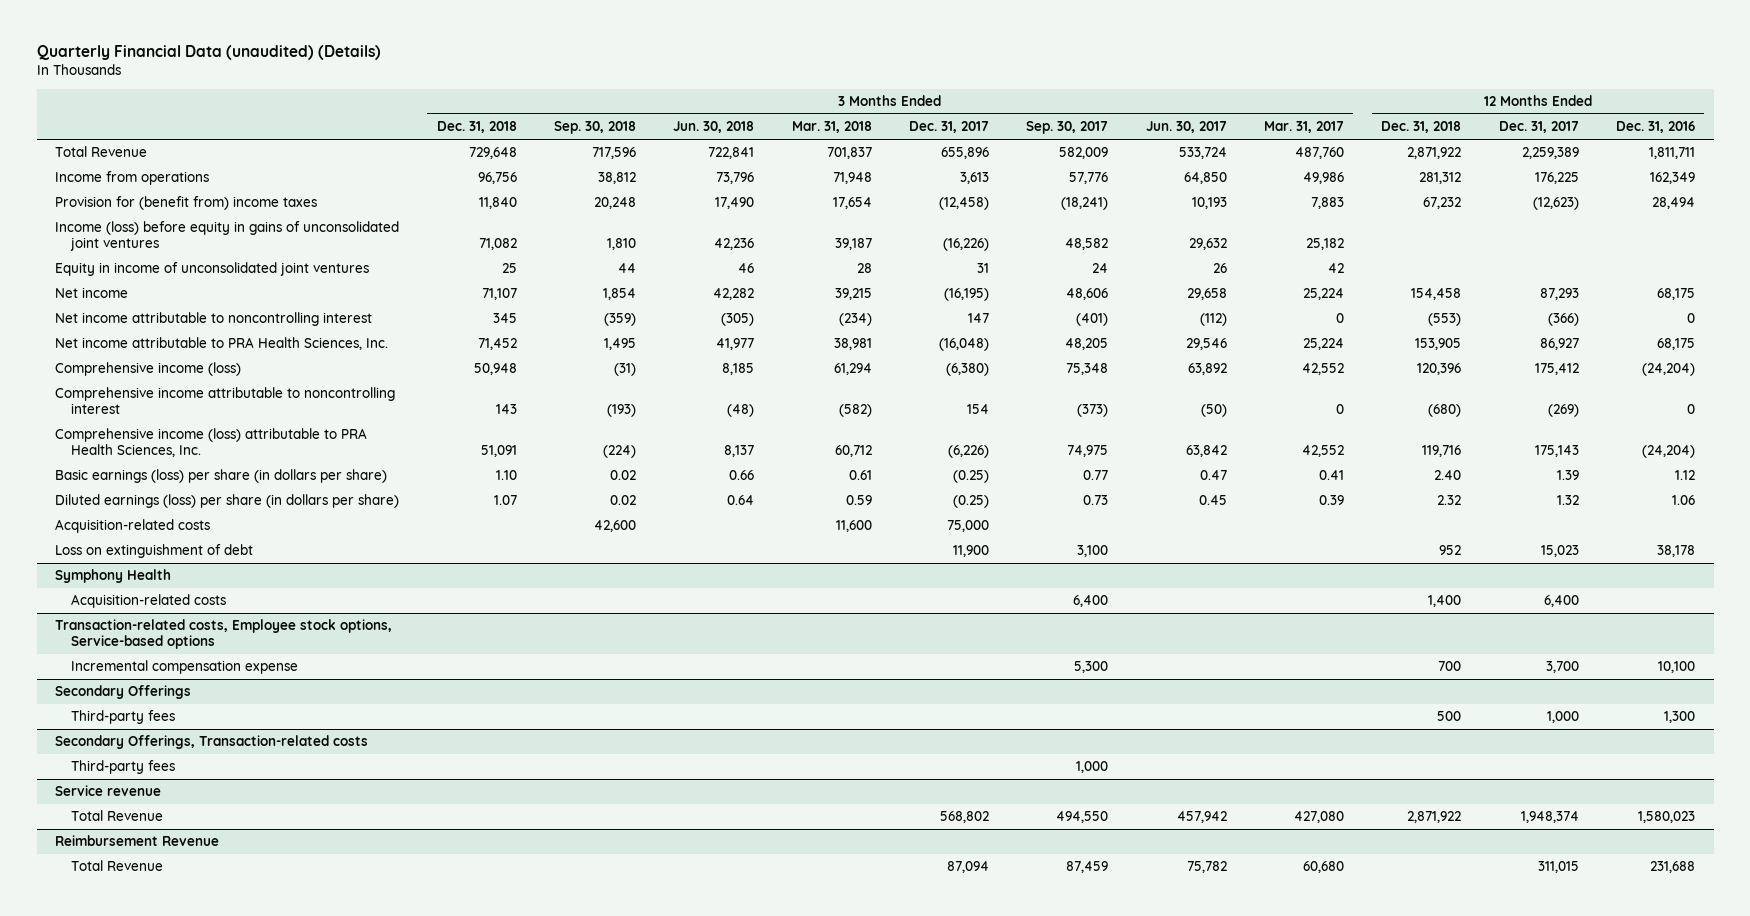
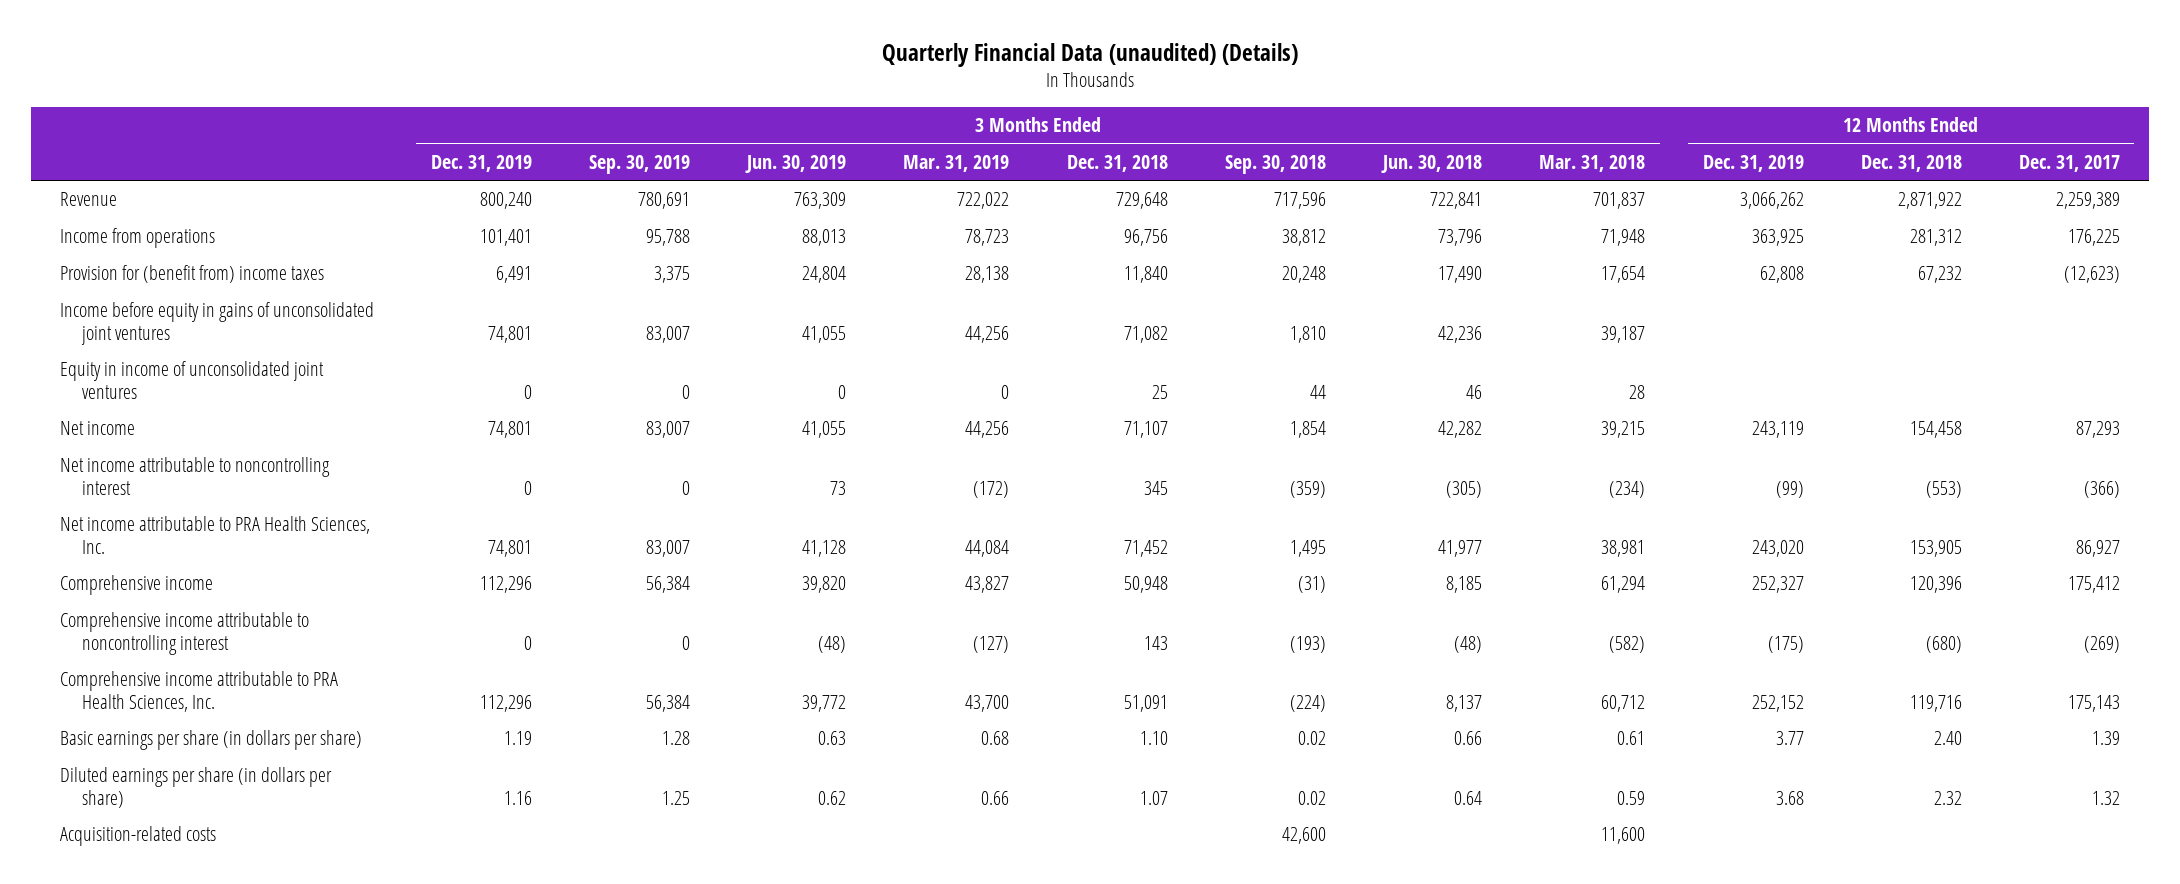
- | 3 Months Ended Dec. 31, 2018 | 3 Months Ended Sep. 30, 2018 | 3 Months Ended Jun. 30, 2018 | 3 Months Ended Mar. 31, 2018 | 3 Months Ended Dec. 31, 2017 | 3 Months Ended Sep. 30, 2017 | 3 Months Ended Jun. 30, 2017 | 3 Months Ended Mar. 31, 2017 | 12 Months Ended Dec. 31, 2018 | 12 Months Ended Dec. 31, 2017 | 12 Months Ended Dec. 31, 2016
+ | 3 Months Ended Dec. 31, 2019 | 3 Months Ended Sep. 30, 2019 | 3 Months Ended Jun. 30, 2019 | 3 Months Ended Mar. 31, 2019 | 3 Months Ended Dec. 31, 2018 | 3 Months Ended Sep. 30, 2018 | 3 Months Ended Jun. 30, 2018 | 3 Months Ended Mar. 31, 2018 | 12 Months Ended Dec. 31, 2019 | 12 Months Ended Dec. 31, 2018 | 12 Months Ended Dec. 31, 2017
- Total Revenue | 729,648 | 717,596 | 722,841 | 701,837 | 655,896 | 582,009 | 533,724 | 487,760 | 2,871,922 | 2,259,389 | 1,811,711
+ Revenue | 800,240 | 780,691 | 763,309 | 722,022 | 729,648 | 717,596 | 722,841 | 701,837 | 3,066,262 | 2,871,922 | 2,259,389
- Income (loss) before equity in gains of unconsolidated joint ventures | 71,082 | 1,810 | 42,236 | 39,187 | (16,226) | 48,582 | 29,632 | 25,182 | | |
+ Income before equity in gains of unconsolidated joint ventures | 74,801 | 83,007 | 41,055 | 44,256 | 71,082 | 1,810 | 42,236 | 39,187 | | |
- Comprehensive income (loss) | 50,948 | (31) | 8,185 | 61,294 | (6,380) | 75,348 | 63,892 | 42,552 | 120,396 | 175,412 | (24,204)
+ Comprehensive income | 112,296 | 56,384 | 39,820 | 43,827 | 50,948 | (31) | 8,185 | 61,294 | 252,327 | 120,396 | 175,412
- Comprehensive income (loss) attributable to PRA Health Sciences, Inc. | 51,091 | (224) | 8,137 | 60,712 | (6,226) | 74,975 | 63,842 | 42,552 | 119,716 | 175,143 | (24,204)
- Basic earnings (loss) per share (in dollars per share) | 1.10 | 0.02 | 0.66 | 0.61 | (0.25) | 0.77 | 0.47 | 0.41 | 2.40 | 1.39 | 1.12
- Diluted earnings (loss) per share (in dollars per share) | 1.07 | 0.02 | 0.64 | 0.59 | (0.25) | 0.73 | 0.45 | 0.39 | 2.32 | 1.32 | 1.06
+ Comprehensive income attributable to PRA Health Sciences, Inc. | 112,296 | 56,384 | 39,772 | 43,700 | 51,091 | (224) | 8,137 | 60,712 | 252,152 | 119,716 | 175,143
+ Basic earnings per share (in dollars per share) | 1.19 | 1.28 | 0.63 | 0.68 | 1.10 | 0.02 | 0.66 | 0.61 | 3.77 | 2.40 | 1.39
+ Diluted earnings per share (in dollars per share) | 1.16 | 1.25 | 0.62 | 0.66 | 1.07 | 0.02 | 0.64 | 0.59 | 3.68 | 2.32 | 1.32
- Loss on extinguishment of debt | | | | | 11,900 | 3,100 | | | 952 | 15,023 | 38,178
- Symphony Health
- Acquisition-related costs | | | | | | 6,400 | | | 1,400 | 6,400 |
- Transaction-related costs, Employee stock options, Service-based options
- Incremental compensation expense | | | | | | 5,300 | | | 700 | 3,700 | 10,100
- Secondary Offerings
- Third-party fees | | | | | | | | | 500 | 1,000 | 1,300
- Secondary Offerings, Transaction-related costs
- Third-party fees | | | | | | 1,000 | | | | |
- Service revenue
- Total Revenue | | | | | 568,802 | 494,550 | 457,942 | 427,080 | 2,871,922 | 1,948,374 | 1,580,023
- Reimbursement Revenue
- Total Revenue | | | | | 87,094 | 87,459 | 75,782 | 60,680 | | 311,015 | 231,688

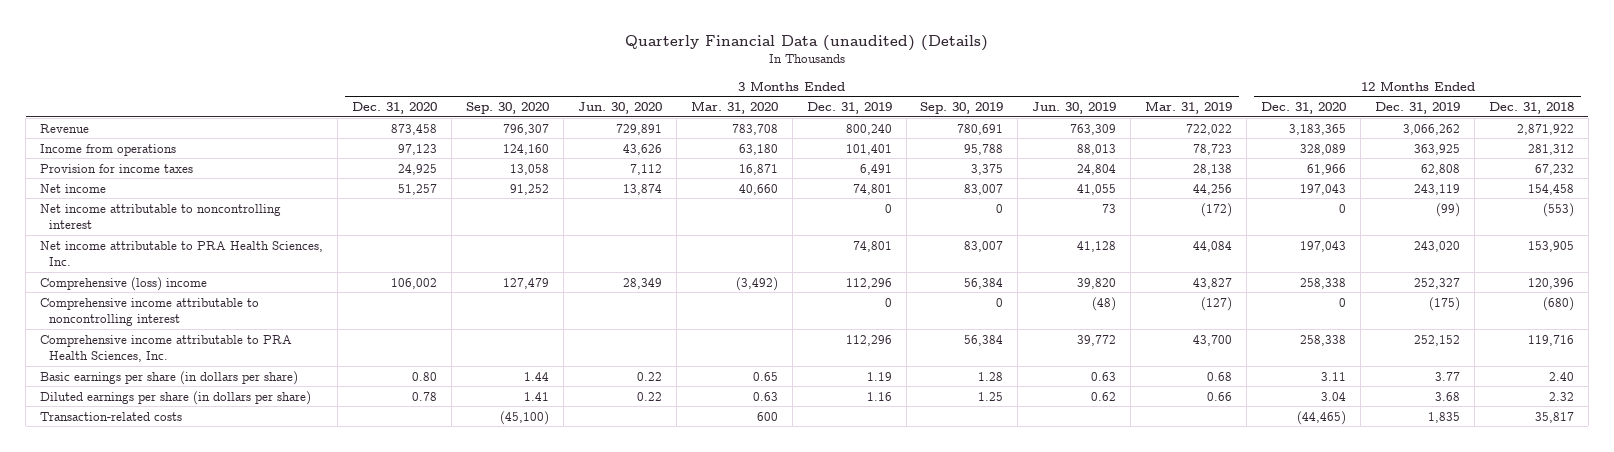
- | 3 Months Ended Dec. 31, 2019 | 3 Months Ended Sep. 30, 2019 | 3 Months Ended Jun. 30, 2019 | 3 Months Ended Mar. 31, 2019 | 3 Months Ended Dec. 31, 2018 | 3 Months Ended Sep. 30, 2018 | 3 Months Ended Jun. 30, 2018 | 3 Months Ended Mar. 31, 2018 | 12 Months Ended Dec. 31, 2019 | 12 Months Ended Dec. 31, 2018 | 12 Months Ended Dec. 31, 2017
+ | 3 Months Ended Dec. 31, 2020 | 3 Months Ended Sep. 30, 2020 | 3 Months Ended Jun. 30, 2020 | 3 Months Ended Mar. 31, 2020 | 3 Months Ended Dec. 31, 2019 | 3 Months Ended Sep. 30, 2019 | 3 Months Ended Jun. 30, 2019 | 3 Months Ended Mar. 31, 2019 | 12 Months Ended Dec. 31, 2020 | 12 Months Ended Dec. 31, 2019 | 12 Months Ended Dec. 31, 2018
- Provision for (benefit from) income taxes | 6,491 | 3,375 | 24,804 | 28,138 | 11,840 | 20,248 | 17,490 | 17,654 | 62,808 | 67,232 | (12,623)
- Income before equity in gains of unconsolidated joint ventures | 74,801 | 83,007 | 41,055 | 44,256 | 71,082 | 1,810 | 42,236 | 39,187 | | |
- Equity in income of unconsolidated joint ventures | 0 | 0 | 0 | 0 | 25 | 44 | 46 | 28 | | |
+ Provision for income taxes | 24,925 | 13,058 | 7,112 | 16,871 | 6,491 | 3,375 | 24,804 | 28,138 | 61,966 | 62,808 | 67,232
- Comprehensive income | 112,296 | 56,384 | 39,820 | 43,827 | 50,948 | (31) | 8,185 | 61,294 | 252,327 | 120,396 | 175,412
+ Comprehensive (loss) income | 106,002 | 127,479 | 28,349 | (3,492) | 112,296 | 56,384 | 39,820 | 43,827 | 258,338 | 252,327 | 120,396
- Acquisition-related costs | | | | | | 42,600 | | 11,600 | | |
+ Transaction-related costs | | (45,100) | | 600 | | | | | (44,465) | 1,835 | 35,817

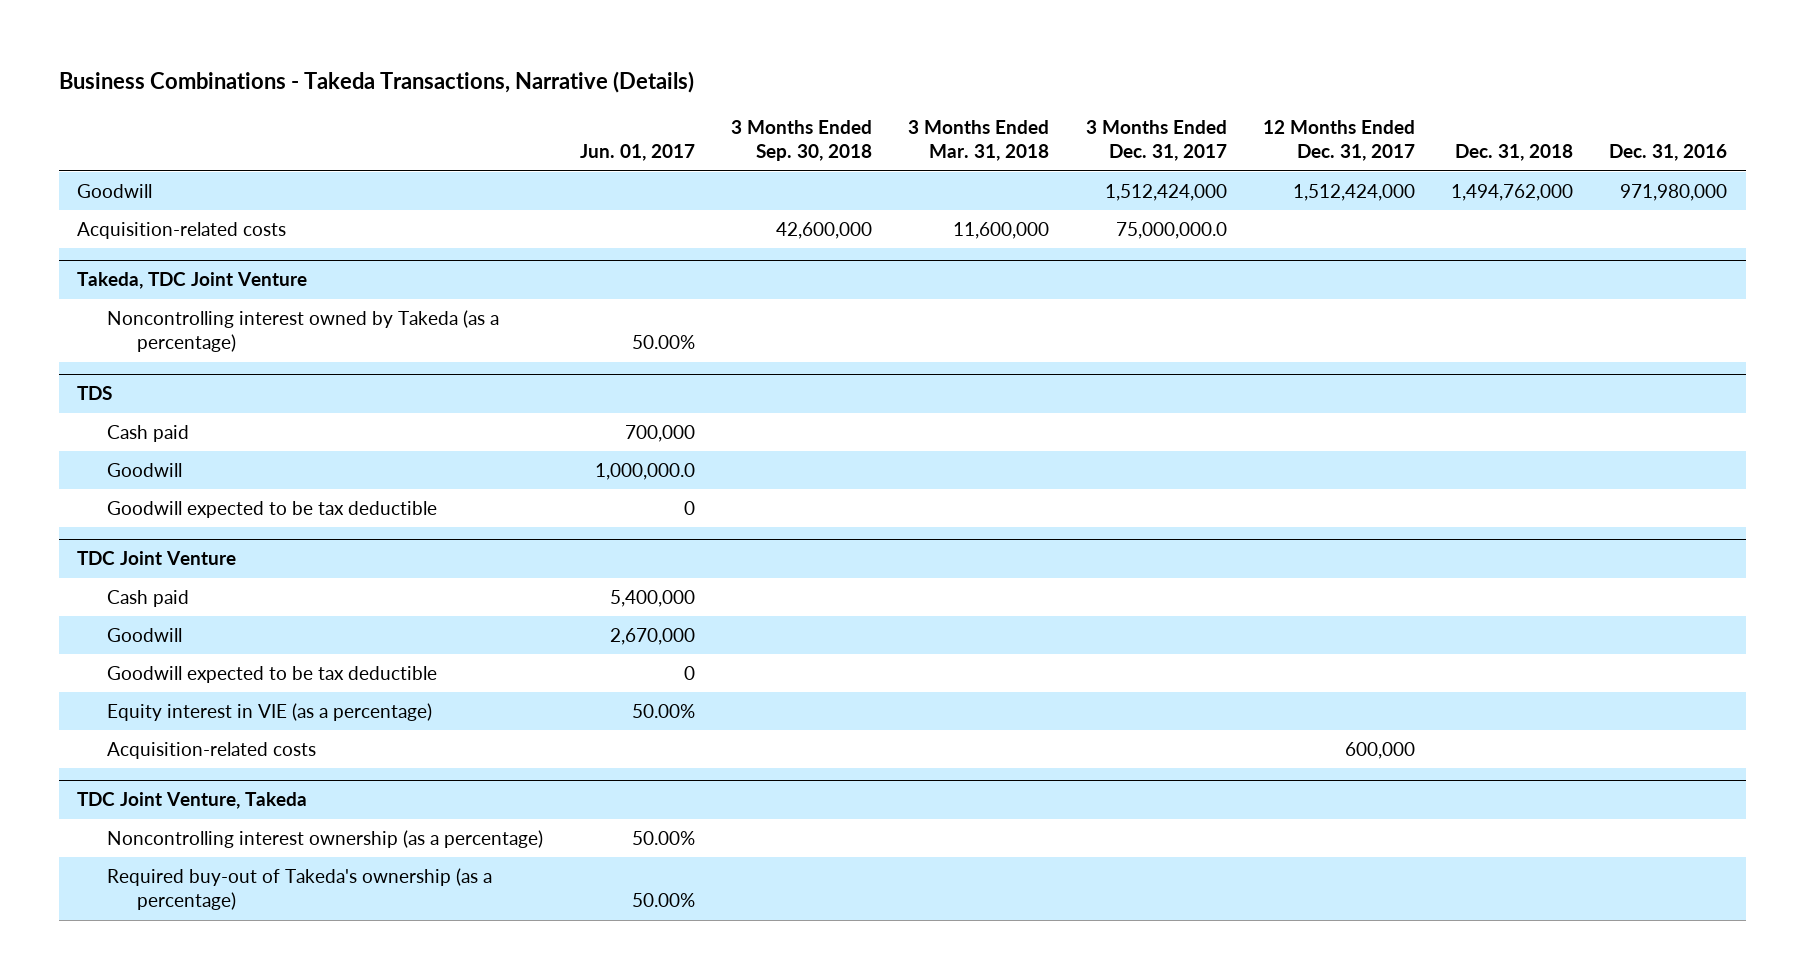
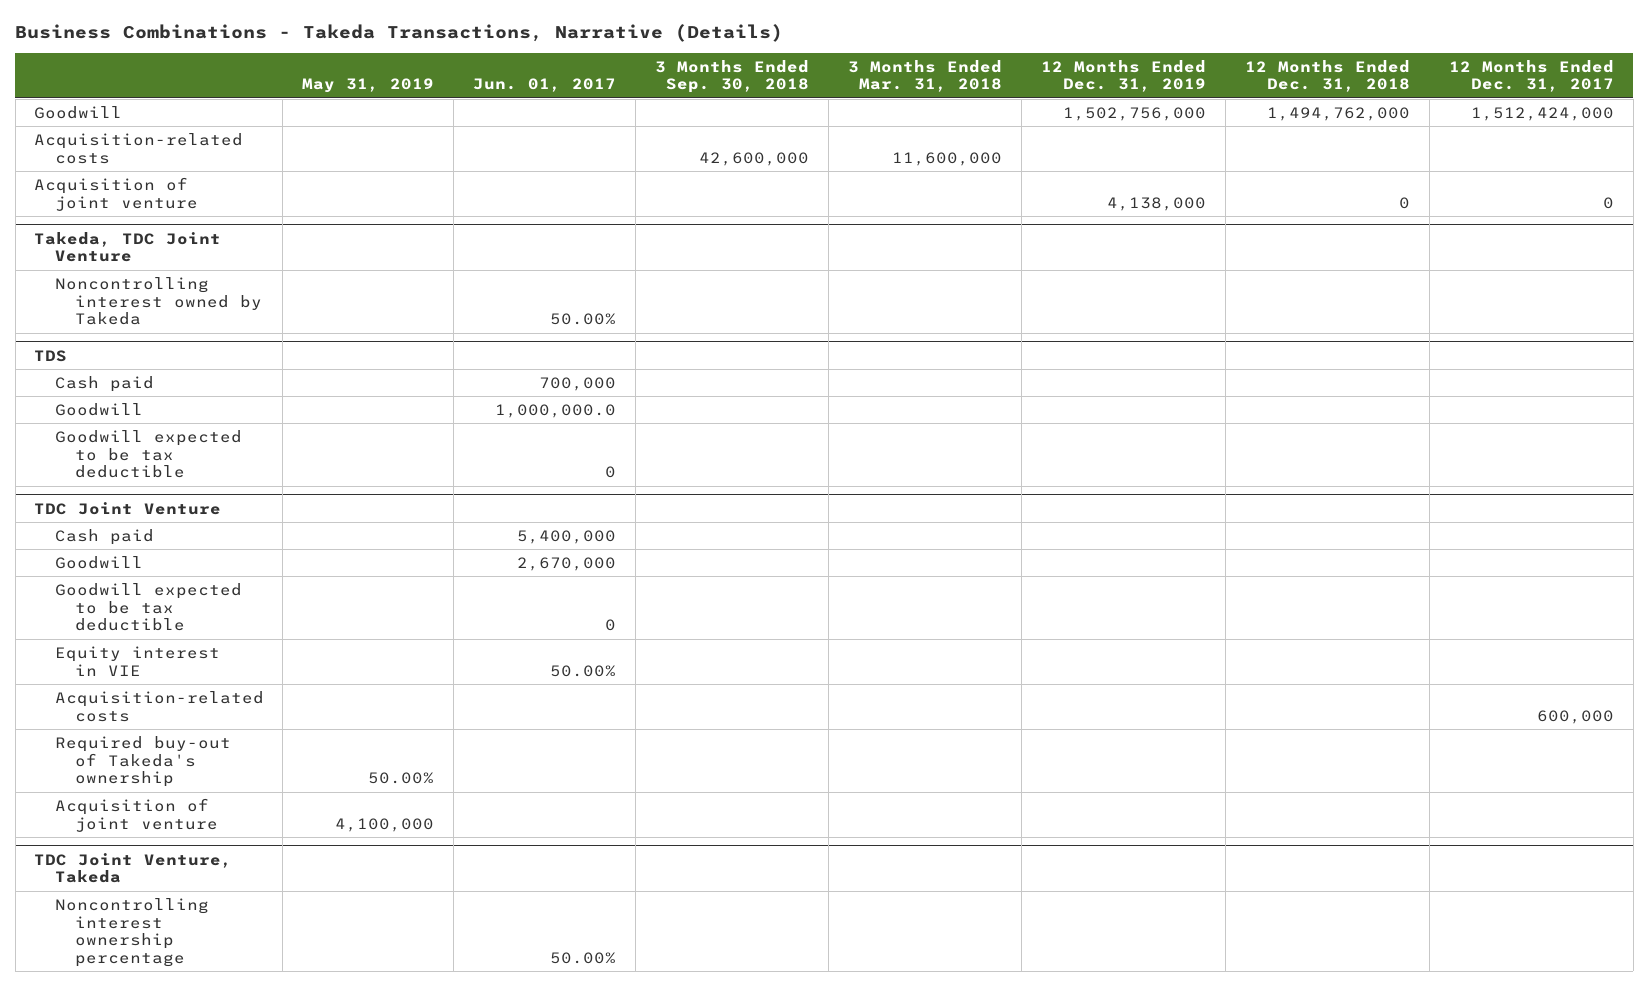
- | Jun. 01, 2017 | 3 Months Ended Sep. 30, 2018 | 3 Months Ended Mar. 31, 2018 | 3 Months Ended Dec. 31, 2017 | 12 Months Ended Dec. 31, 2017 | Dec. 31, 2018 | Dec. 31, 2016
+ | May 31, 2019 | Jun. 01, 2017 | 3 Months Ended Sep. 30, 2018 | 3 Months Ended Mar. 31, 2018 | 12 Months Ended Dec. 31, 2019 | 12 Months Ended Dec. 31, 2018 | 12 Months Ended Dec. 31, 2017
+ Acquisition of joint venture | | | | | 4,138,000 | 0 | 0
@ Takeda, TDC Joint Venture
- Noncontrolling interest owned by Takeda (as a percentage) | 50.00% | | | | | |
+ Noncontrolling interest owned by Takeda | | 50.00% | | | | |
@ TDC Joint Venture
- Equity interest in VIE (as a percentage) | 50.00% | | | | | |
+ Equity interest in VIE | | 50.00% | | | | |
+ Required buy-out of Takeda's ownership | 50.00% | | | | | |
+ Acquisition of joint venture | 4,100,000 | | | | | |
@ TDC Joint Venture, Takeda
- Noncontrolling interest ownership (as a percentage) | 50.00% | | | | | |
- Required buy-out of Takeda's ownership (as a percentage) | 50.00% | | | | | |
+ Noncontrolling interest ownership percentage | | 50.00% | | | | |

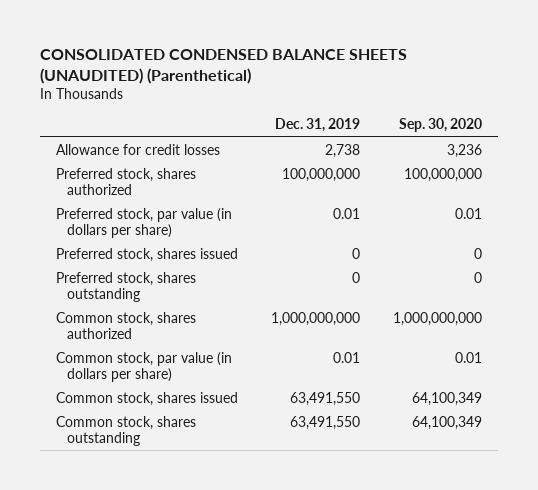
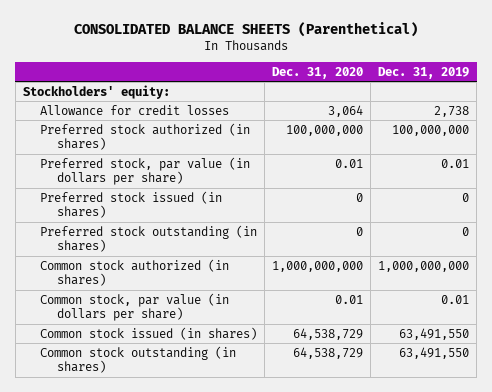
- CONSOLIDATED CONDENSED BALANCE SHEETS (UNAUDITED) (Parenthetical)
+ CONSOLIDATED BALANCE SHEETS (Parenthetical)
- | Dec. 31, 2019 | Sep. 30, 2020
+ | Dec. 31, 2020 | Dec. 31, 2019
+ Stockholders' equity:
- Preferred stock, shares authorized | 100,000,000 | 100,000,000
+ Preferred stock authorized (in shares) | 100,000,000 | 100,000,000
- Preferred stock, shares issued | 0 | 0
- Preferred stock, shares outstanding | 0 | 0
- Common stock, shares authorized | 1,000,000,000 | 1,000,000,000
+ Preferred stock issued (in shares) | 0 | 0
+ Preferred stock outstanding (in shares) | 0 | 0
+ Common stock authorized (in shares) | 1,000,000,000 | 1,000,000,000
- Common stock, shares issued | 63,491,550 | 64,100,349
- Common stock, shares outstanding | 63,491,550 | 64,100,349
+ Common stock issued (in shares) | 64,538,729 | 63,491,550
+ Common stock outstanding (in shares) | 64,538,729 | 63,491,550

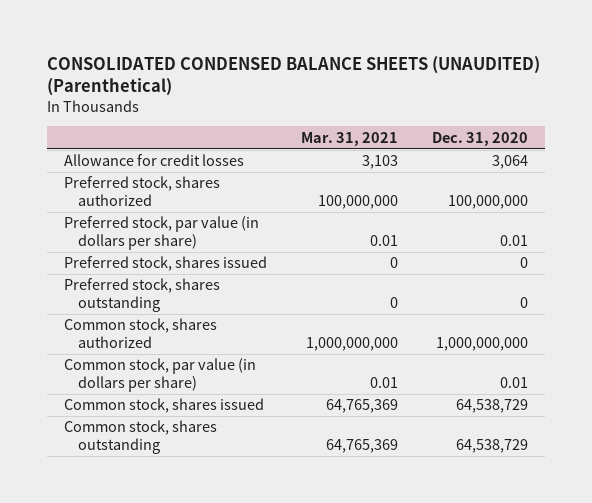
- CONSOLIDATED BALANCE SHEETS (Parenthetical)
+ CONSOLIDATED CONDENSED BALANCE SHEETS (UNAUDITED) (Parenthetical)
- | Dec. 31, 2020 | Dec. 31, 2019
+ | Mar. 31, 2021 | Dec. 31, 2020
- Stockholders' equity:
- Preferred stock authorized (in shares) | 100,000,000 | 100,000,000
+ Preferred stock, shares authorized | 100,000,000 | 100,000,000
- Preferred stock issued (in shares) | 0 | 0
- Preferred stock outstanding (in shares) | 0 | 0
- Common stock authorized (in shares) | 1,000,000,000 | 1,000,000,000
+ Preferred stock, shares issued | 0 | 0
+ Preferred stock, shares outstanding | 0 | 0
+ Common stock, shares authorized | 1,000,000,000 | 1,000,000,000
- Common stock issued (in shares) | 64,538,729 | 63,491,550
- Common stock outstanding (in shares) | 64,538,729 | 63,491,550
+ Common stock, shares issued | 64,765,369 | 64,538,729
+ Common stock, shares outstanding | 64,765,369 | 64,538,729

